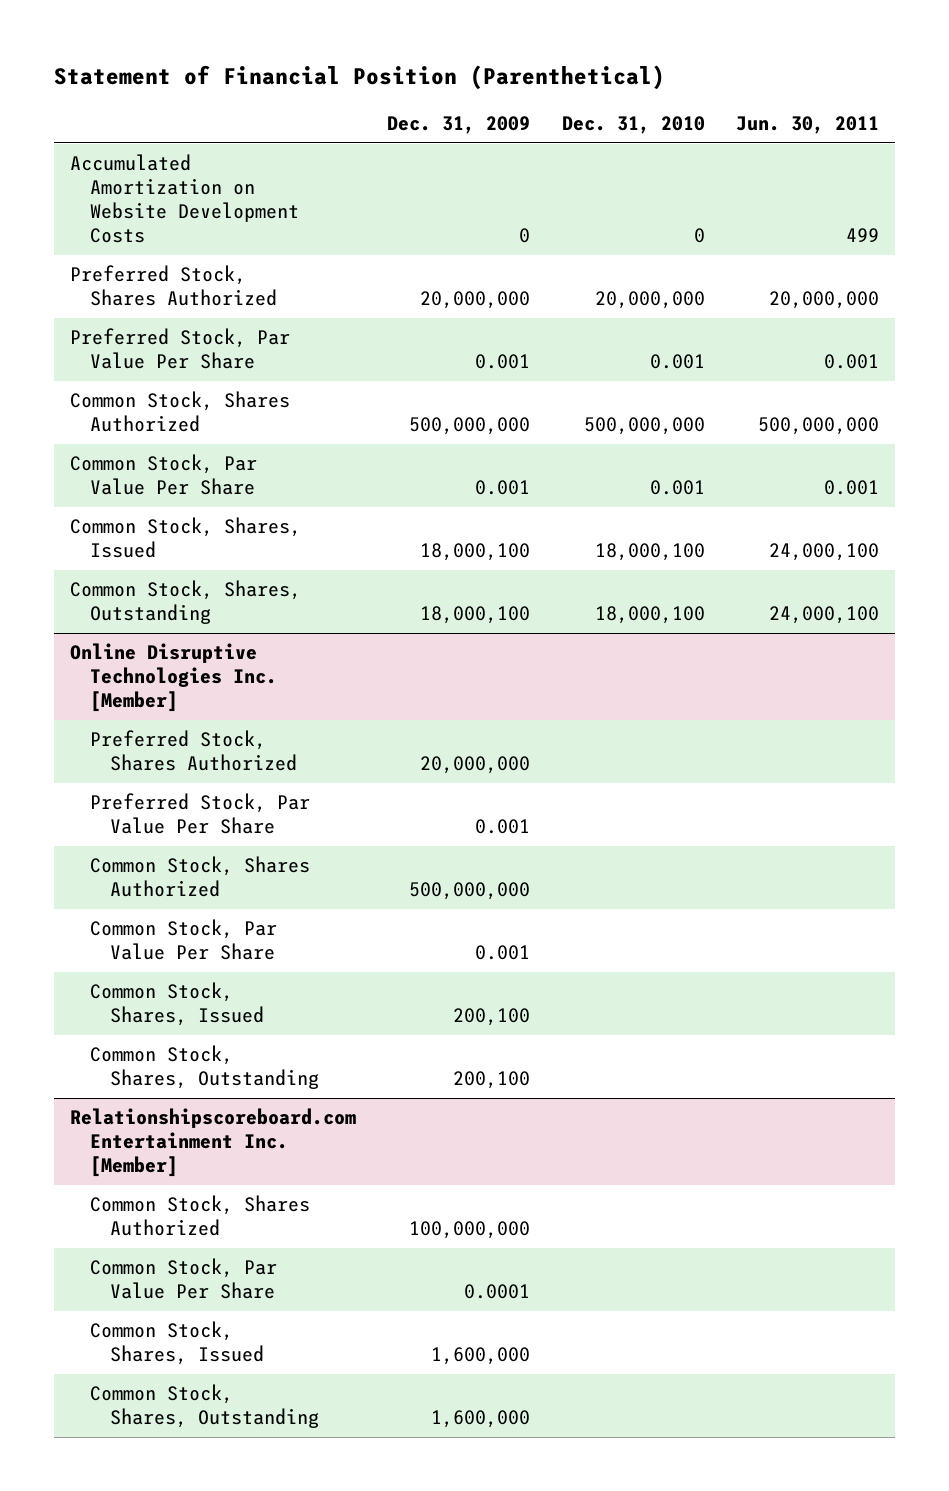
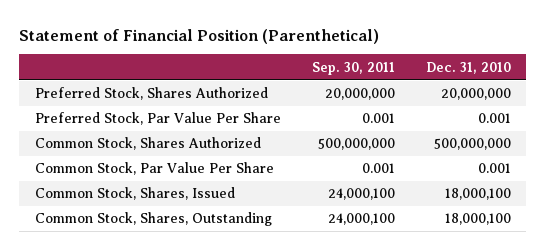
- | Dec. 31, 2009 | Dec. 31, 2010 | Jun. 30, 2011
+ | Sep. 30, 2011 | Dec. 31, 2010
- Accumulated Amortization on Website Development Costs | 0 | 0 | 499
- Online Disruptive Technologies Inc. [Member]
- Preferred Stock, Shares Authorized | 20,000,000 | |
- Preferred Stock, Par Value Per Share | 0.001 | |
- Common Stock, Shares Authorized | 500,000,000 | |
- Common Stock, Par Value Per Share | 0.001 | |
- Common Stock, Shares, Issued | 200,100 | |
- Common Stock, Shares, Outstanding | 200,100 | |
- Relationshipscoreboard.com Entertainment Inc. [Member]
- Common Stock, Shares Authorized | 100,000,000 | |
- Common Stock, Par Value Per Share | 0.0001 | |
- Common Stock, Shares, Issued | 1,600,000 | |
- Common Stock, Shares, Outstanding | 1,600,000 | |

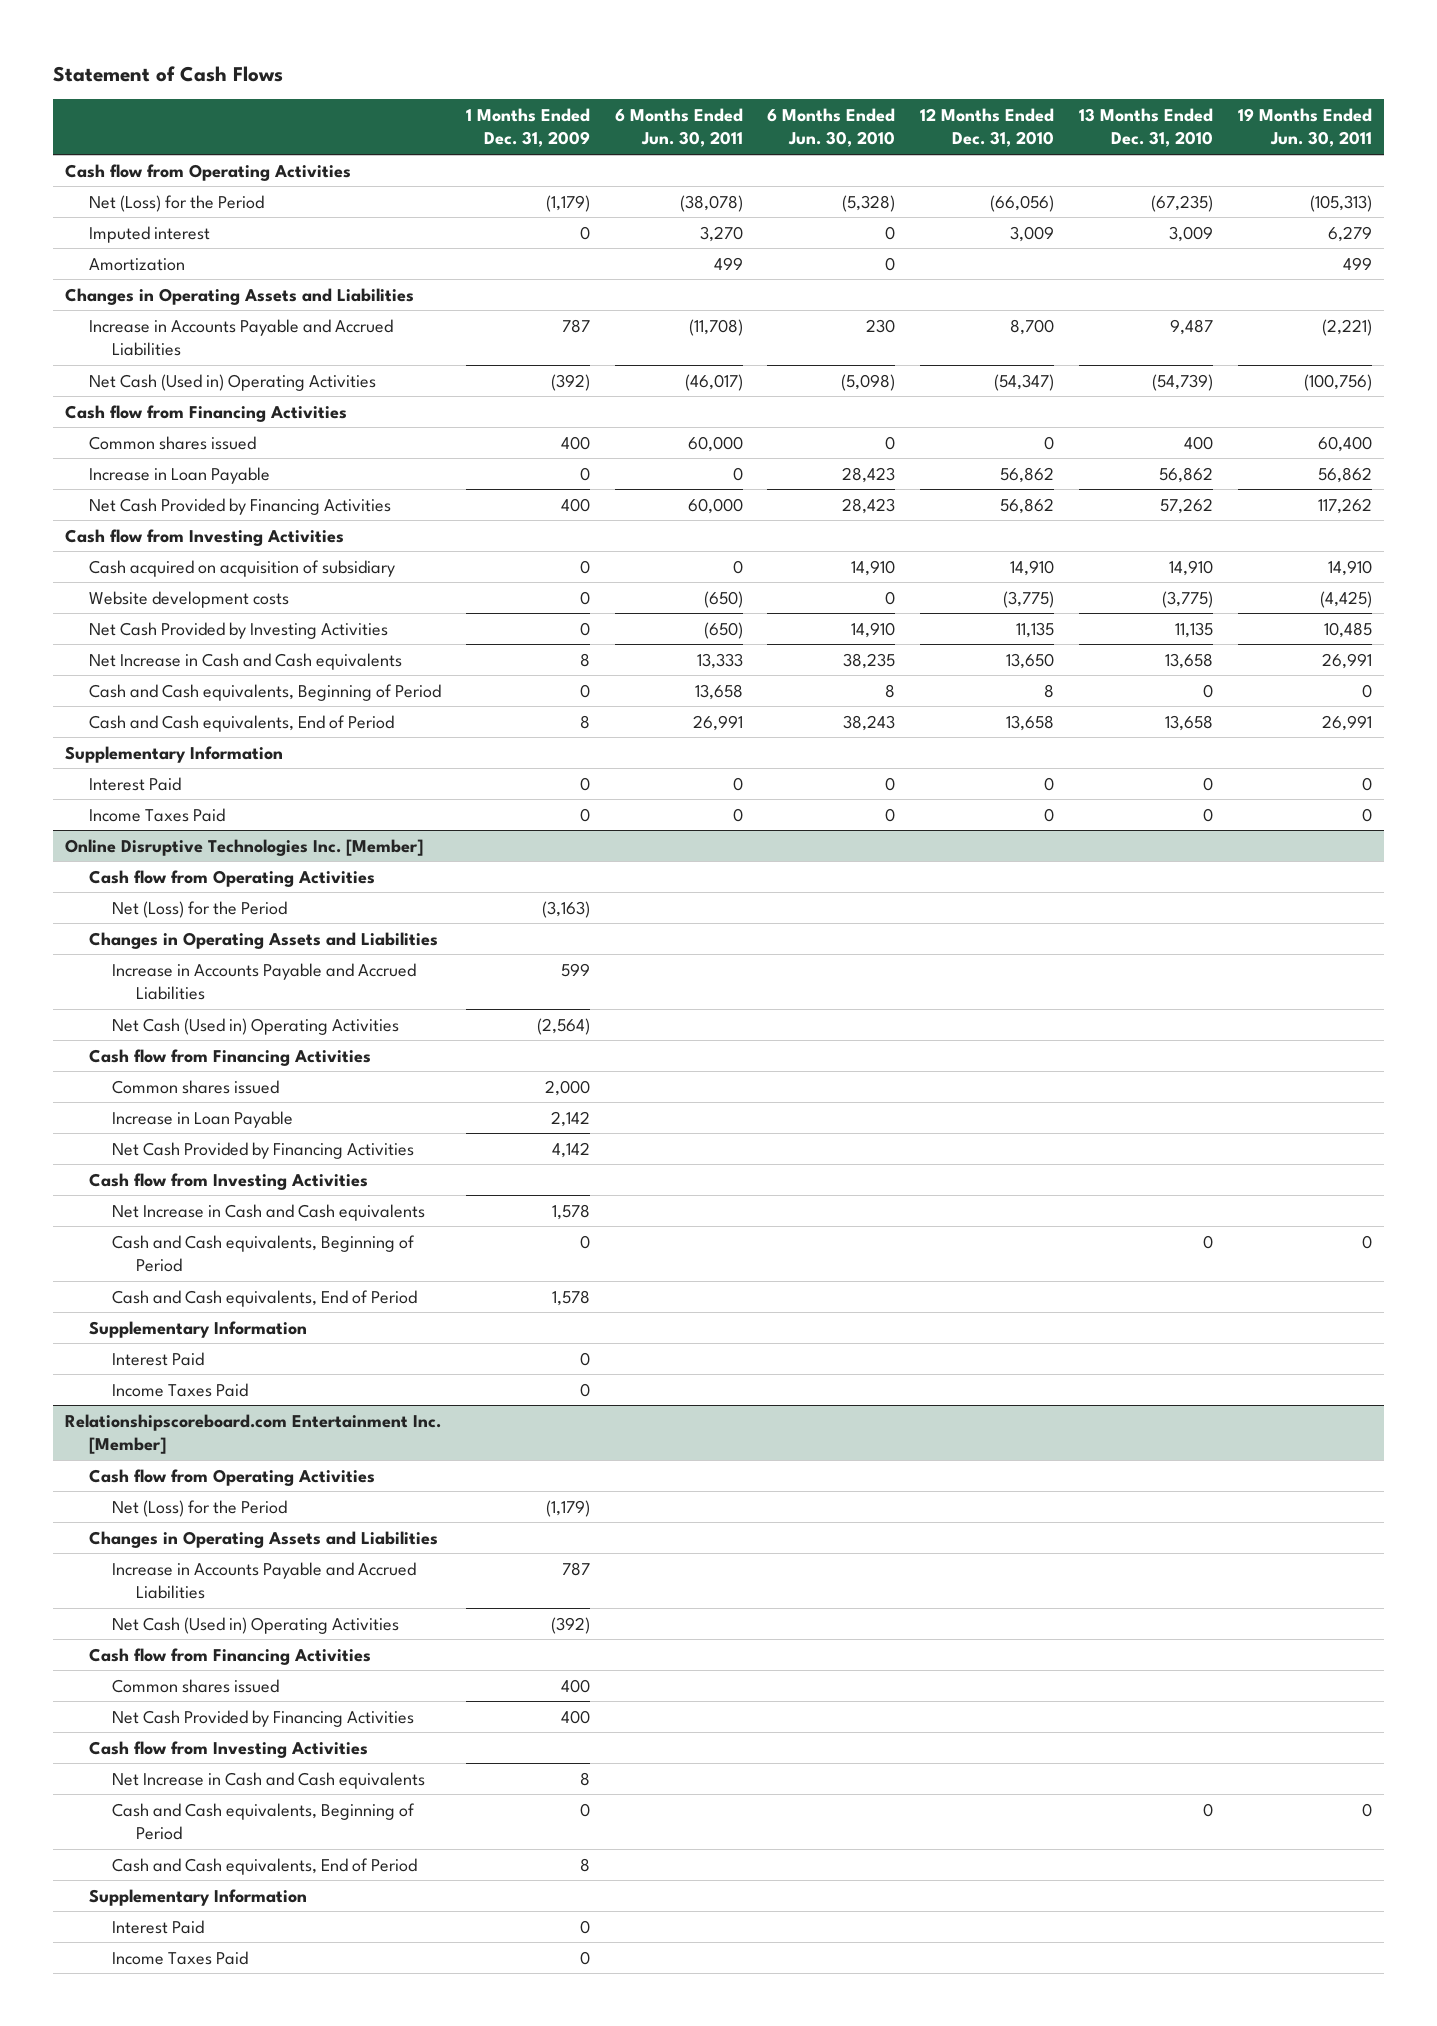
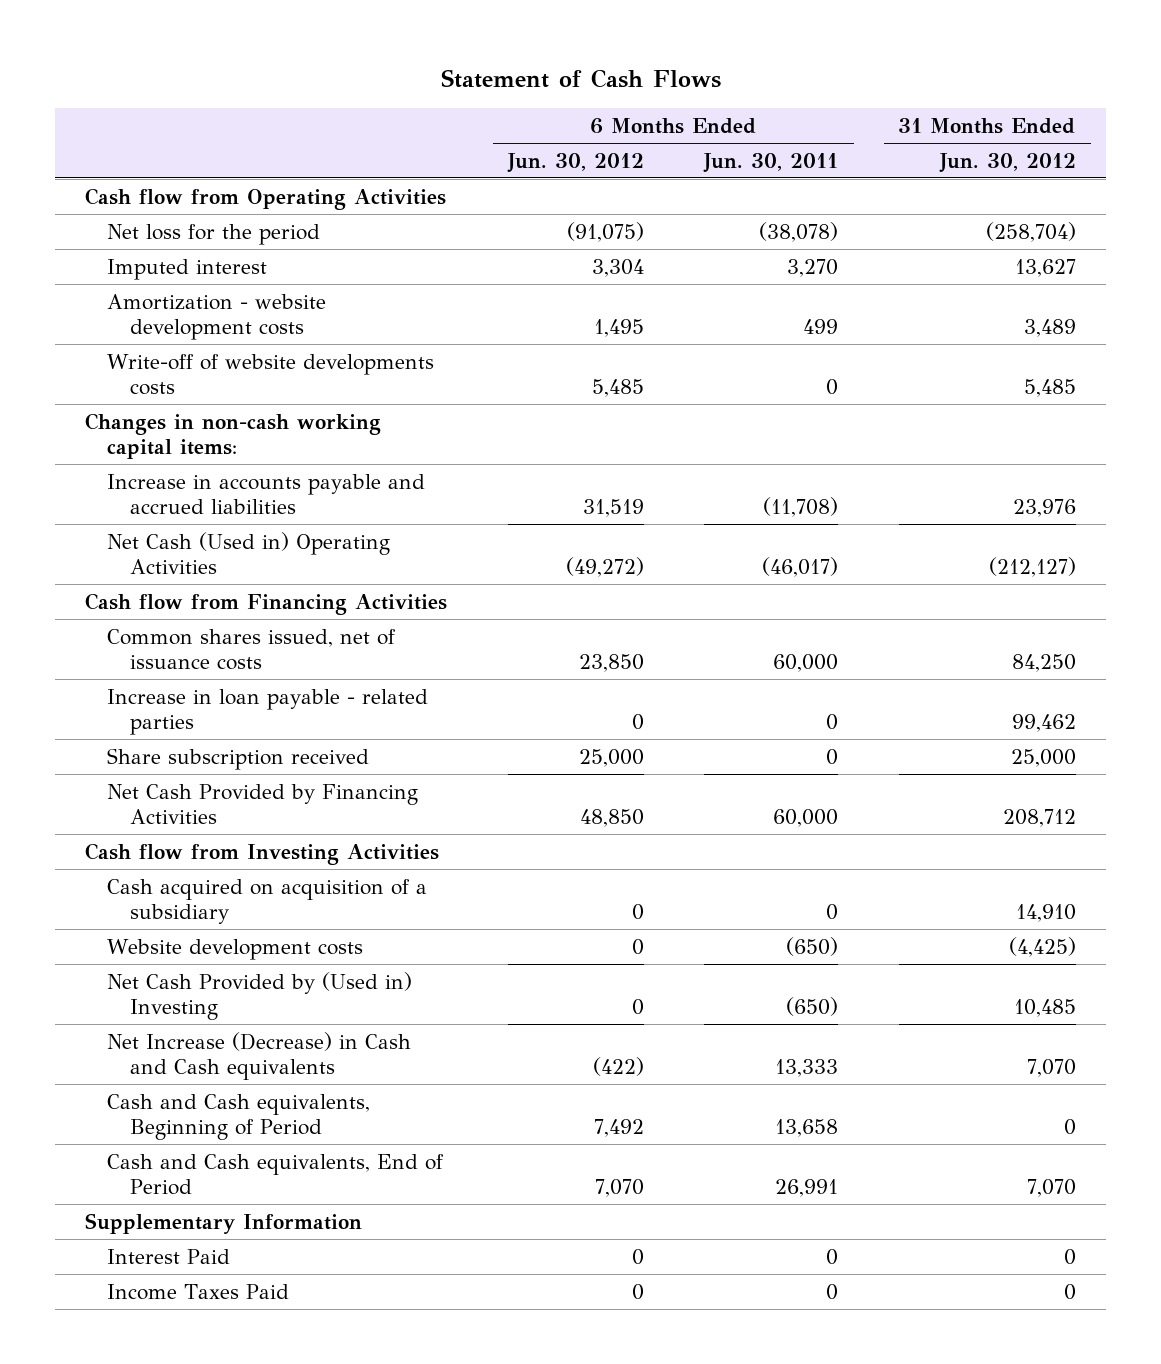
- | 1 Months Ended Dec. 31, 2009 | 6 Months Ended Jun. 30, 2011 | 6 Months Ended Jun. 30, 2010 | 12 Months Ended Dec. 31, 2010 | 13 Months Ended Dec. 31, 2010 | 19 Months Ended Jun. 30, 2011
+ | 6 Months Ended Jun. 30, 2012 | 6 Months Ended Jun. 30, 2011 | 31 Months Ended Jun. 30, 2012
- Net (Loss) for the Period | (1,179) | (38,078) | (5,328) | (66,056) | (67,235) | (105,313)
+ Net loss for the period | (91,075) | (38,078) | (258,704)
- Amortization | | 499 | 0 | | | 499
- Changes in Operating Assets and Liabilities
- Increase in Accounts Payable and Accrued Liabilities | 787 | (11,708) | 230 | 8,700 | 9,487 | (2,221)
+ Amortization - website development costs | 1,495 | 499 | 3,489
+ Write-off of website developments costs | 5,485 | 0 | 5,485
+ Changes in non-cash working capital items:
+ Increase in accounts payable and accrued liabilities | 31,519 | (11,708) | 23,976
- Common shares issued | 400 | 60,000 | 0 | 0 | 400 | 60,400
- Increase in Loan Payable | 0 | 0 | 28,423 | 56,862 | 56,862 | 56,862
+ Common shares issued, net of issuance costs | 23,850 | 60,000 | 84,250
+ Increase in loan payable - related parties | 0 | 0 | 99,462
+ Share subscription received | 25,000 | 0 | 25,000
- Cash acquired on acquisition of subsidiary | 0 | 0 | 14,910 | 14,910 | 14,910 | 14,910
+ Cash acquired on acquisition of a subsidiary | 0 | 0 | 14,910
- Net Cash Provided by Investing Activities | 0 | (650) | 14,910 | 11,135 | 11,135 | 10,485
- Net Increase in Cash and Cash equivalents | 8 | 13,333 | 38,235 | 13,650 | 13,658 | 26,991
+ Net Cash Provided by (Used in) Investing | 0 | (650) | 10,485
+ Net Increase (Decrease) in Cash and Cash equivalents | (422) | 13,333 | 7,070
- Online Disruptive Technologies Inc. [Member]
- Cash flow from Operating Activities
- Net (Loss) for the Period | (3,163) | | | | |
- Changes in Operating Assets and Liabilities
- Increase in Accounts Payable and Accrued Liabilities | 599 | | | | |
- Net Cash (Used in) Operating Activities | (2,564) | | | | |
- Cash flow from Financing Activities
- Common shares issued | 2,000 | | | | |
- Increase in Loan Payable | 2,142 | | | | |
- Net Cash Provided by Financing Activities | 4,142 | | | | |
- Cash flow from Investing Activities
- Net Increase in Cash and Cash equivalents | 1,578 | | | | |
- Cash and Cash equivalents, Beginning of Period | 0 | | | | 0 | 0
- Cash and Cash equivalents, End of Period | 1,578 | | | | |
- Supplementary Information
- Interest Paid | 0 | | | | |
- Income Taxes Paid | 0 | | | | |
- Relationshipscoreboard.com Entertainment Inc. [Member]
- Cash flow from Operating Activities
- Net (Loss) for the Period | (1,179) | | | | |
- Changes in Operating Assets and Liabilities
- Increase in Accounts Payable and Accrued Liabilities | 787 | | | | |
- Net Cash (Used in) Operating Activities | (392) | | | | |
- Cash flow from Financing Activities
- Common shares issued | 400 | | | | |
- Net Cash Provided by Financing Activities | 400 | | | | |
- Cash flow from Investing Activities
- Net Increase in Cash and Cash equivalents | 8 | | | | |
- Cash and Cash equivalents, Beginning of Period | 0 | | | | 0 | 0
- Cash and Cash equivalents, End of Period | 8 | | | | |
- Supplementary Information
- Interest Paid | 0 | | | | |
- Income Taxes Paid | 0 | | | | |

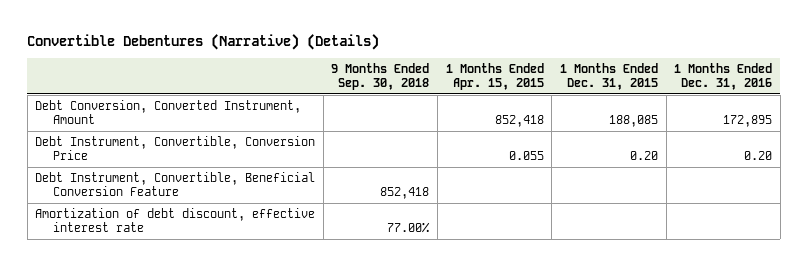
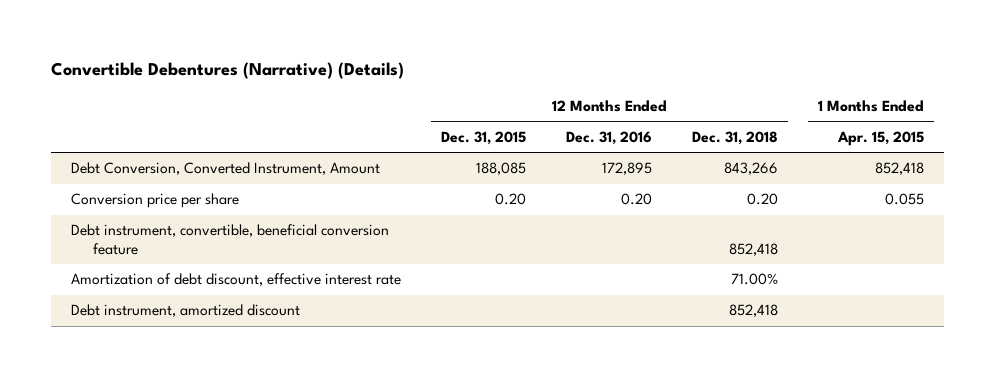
- | 9 Months Ended Sep. 30, 2018 | 1 Months Ended Apr. 15, 2015 | 1 Months Ended Dec. 31, 2015 | 1 Months Ended Dec. 31, 2016
+ | 12 Months Ended Dec. 31, 2015 | 12 Months Ended Dec. 31, 2016 | 12 Months Ended Dec. 31, 2018 | 1 Months Ended Apr. 15, 2015
- Debt Instrument, Convertible, Conversion Price | | 0.055 | 0.20 | 0.20
- Debt Instrument, Convertible, Beneficial Conversion Feature | 852,418 | | |
+ Conversion price per share | 0.20 | 0.20 | 0.20 | 0.055
+ Debt instrument, convertible, beneficial conversion feature | | | 852,418 |
+ Debt instrument, amortized discount | | | 852,418 |

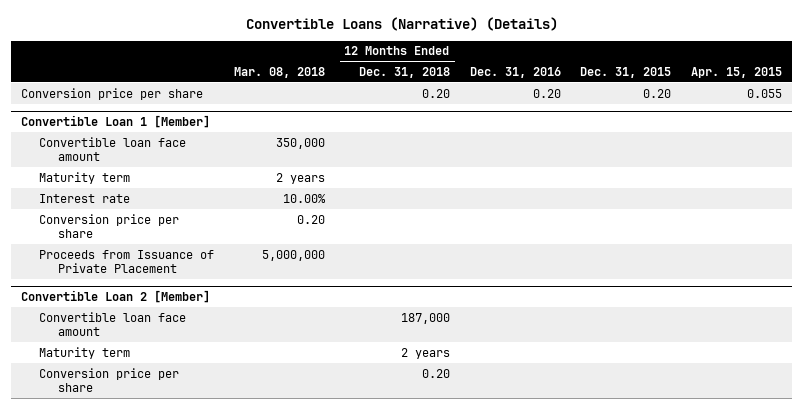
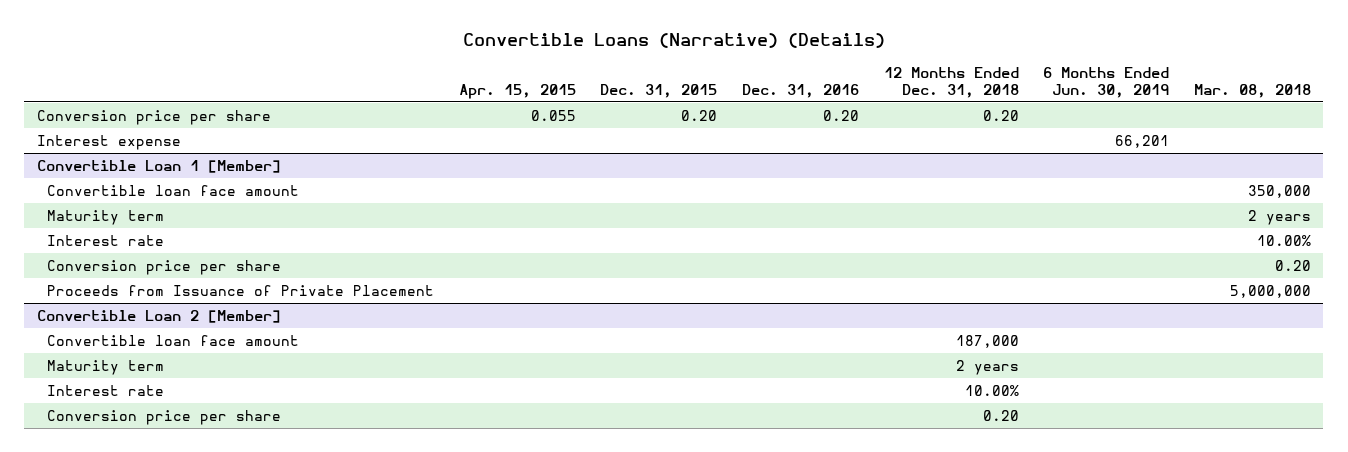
- | Mar. 08, 2018 | 12 Months Ended Dec. 31, 2018 | Dec. 31, 2016 | Dec. 31, 2015 | Apr. 15, 2015
+ | Apr. 15, 2015 | Dec. 31, 2015 | Dec. 31, 2016 | 12 Months Ended Dec. 31, 2018 | 6 Months Ended Jun. 30, 2019 | Mar. 08, 2018
+ Interest expense | | | | | 66,201 |
@ Convertible Loan 2 [Member]
+ Interest rate | | | | 10.00% | |

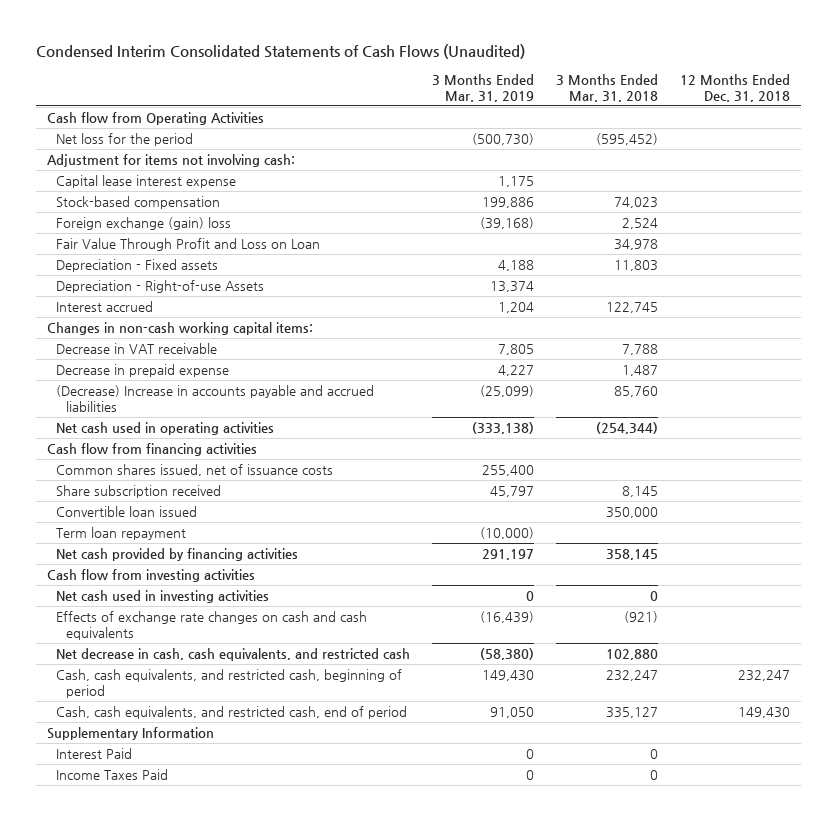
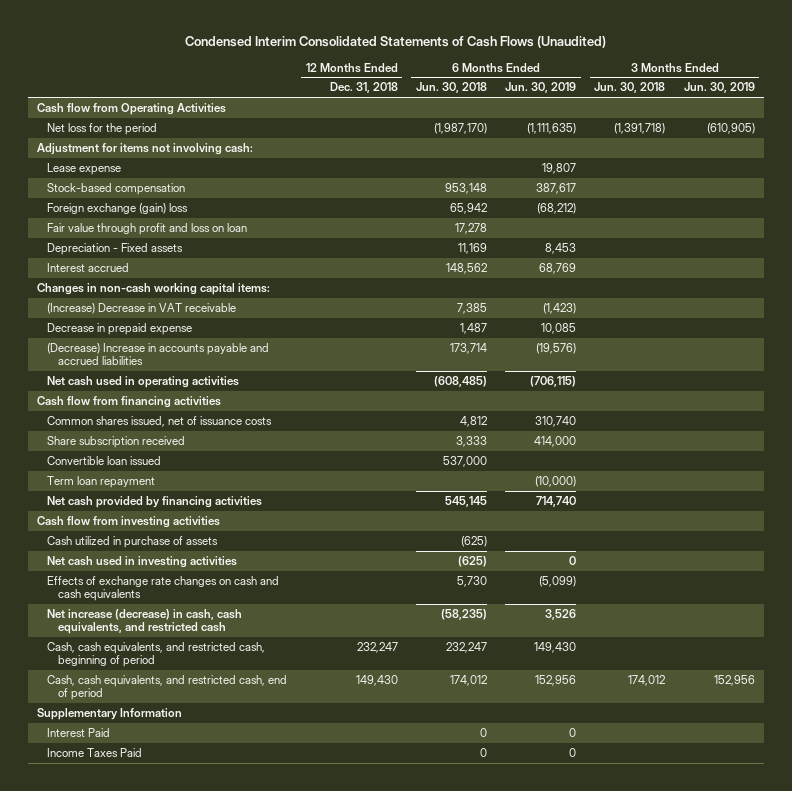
- | 3 Months Ended Mar. 31, 2019 | 3 Months Ended Mar. 31, 2018 | 12 Months Ended Dec. 31, 2018
+ | 12 Months Ended Dec. 31, 2018 | 6 Months Ended Jun. 30, 2018 | 6 Months Ended Jun. 30, 2019 | 3 Months Ended Jun. 30, 2018 | 3 Months Ended Jun. 30, 2019
- Capital lease interest expense | 1,175 | |
+ Lease expense | | | 19,807 | |
- Fair Value Through Profit and Loss on Loan | | 34,978 |
+ Fair value through profit and loss on loan | | 17,278 | | |
- Depreciation - Right-of-use Assets | 13,374 | |
- Decrease in VAT receivable | 7,805 | 7,788 |
+ (Increase) Decrease in VAT receivable | | 7,385 | (1,423) | |
+ Cash utilized in purchase of assets | | (625) | | |
- Net decrease in cash, cash equivalents, and restricted cash | (58,380) | 102,880 |
+ Net increase (decrease) in cash, cash equivalents, and restricted cash | | (58,235) | 3,526 | |

